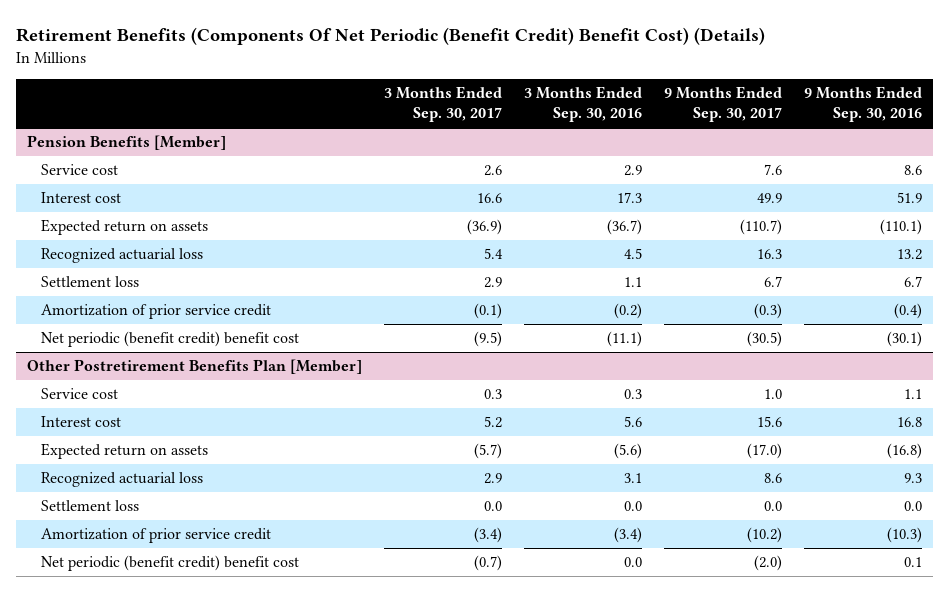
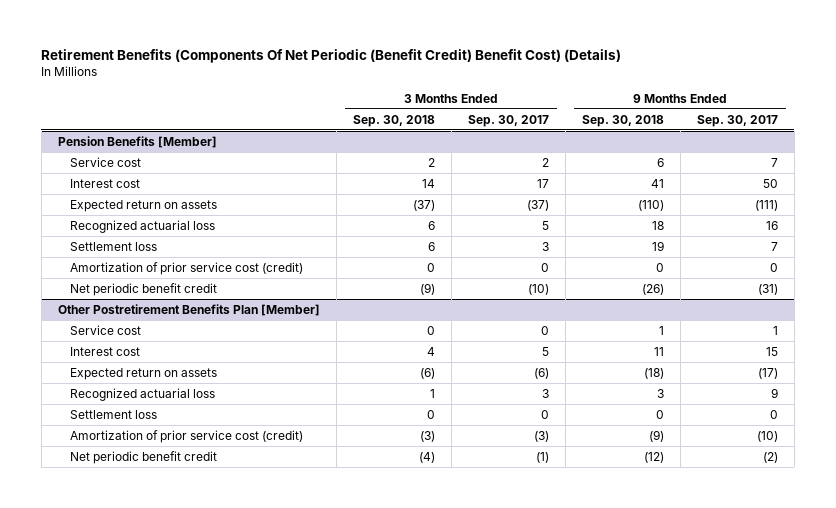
- | 3 Months Ended Sep. 30, 2017 | 3 Months Ended Sep. 30, 2016 | 9 Months Ended Sep. 30, 2017 | 9 Months Ended Sep. 30, 2016
+ | 3 Months Ended Sep. 30, 2018 | 3 Months Ended Sep. 30, 2017 | 9 Months Ended Sep. 30, 2018 | 9 Months Ended Sep. 30, 2017
@ Pension Benefits [Member]
- Service cost | 2.6 | 2.9 | 7.6 | 8.6
- Interest cost | 16.6 | 17.3 | 49.9 | 51.9
- Expected return on assets | (36.9) | (36.7) | (110.7) | (110.1)
- Recognized actuarial loss | 5.4 | 4.5 | 16.3 | 13.2
- Settlement loss | 2.9 | 1.1 | 6.7 | 6.7
- Amortization of prior service credit | (0.1) | (0.2) | (0.3) | (0.4)
- Net periodic (benefit credit) benefit cost | (9.5) | (11.1) | (30.5) | (30.1)
+ Service cost | 2 | 2 | 6 | 7
+ Interest cost | 14 | 17 | 41 | 50
+ Expected return on assets | (37) | (37) | (110) | (111)
+ Recognized actuarial loss | 6 | 5 | 18 | 16
+ Settlement loss | 6 | 3 | 19 | 7
+ Amortization of prior service cost (credit) | 0 | 0 | 0 | 0
+ Net periodic benefit credit | (9) | (10) | (26) | (31)
@ Other Postretirement Benefits Plan [Member]
- Service cost | 0.3 | 0.3 | 1.0 | 1.1
- Interest cost | 5.2 | 5.6 | 15.6 | 16.8
- Expected return on assets | (5.7) | (5.6) | (17.0) | (16.8)
- Recognized actuarial loss | 2.9 | 3.1 | 8.6 | 9.3
- Settlement loss | 0.0 | 0.0 | 0.0 | 0.0
- Amortization of prior service credit | (3.4) | (3.4) | (10.2) | (10.3)
- Net periodic (benefit credit) benefit cost | (0.7) | 0.0 | (2.0) | 0.1
+ Service cost | 0 | 0 | 1 | 1
+ Interest cost | 4 | 5 | 11 | 15
+ Expected return on assets | (6) | (6) | (18) | (17)
+ Recognized actuarial loss | 1 | 3 | 3 | 9
+ Settlement loss | 0 | 0 | 0 | 0
+ Amortization of prior service cost (credit) | (3) | (3) | (9) | (10)
+ Net periodic benefit credit | (4) | (1) | (12) | (2)

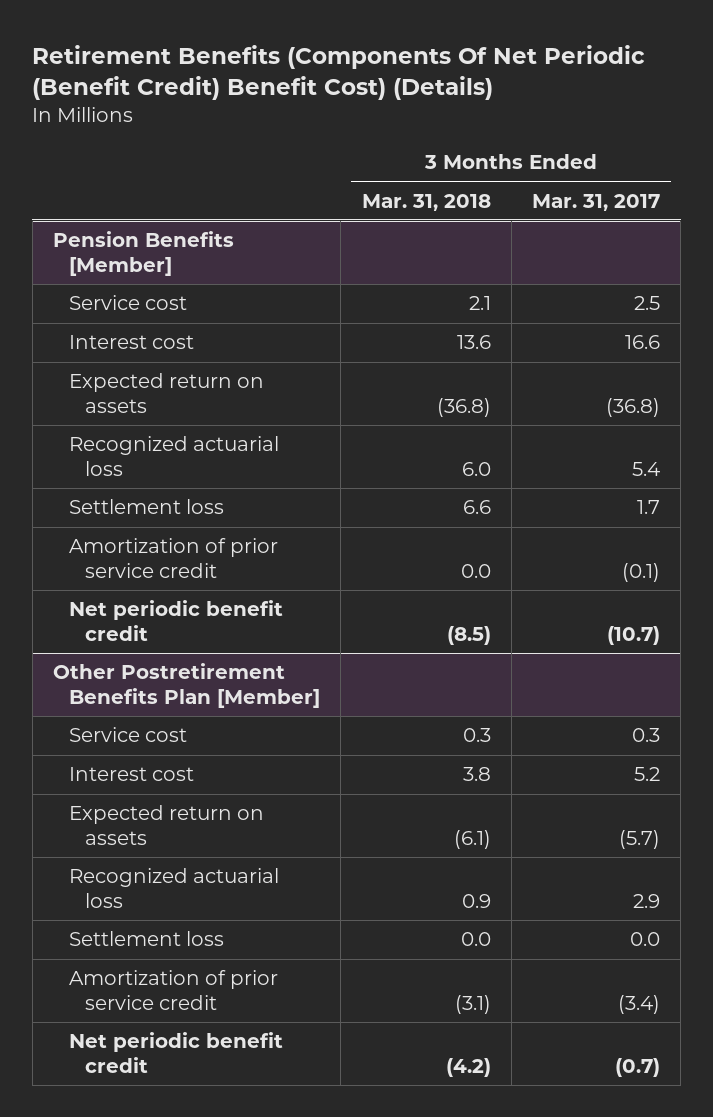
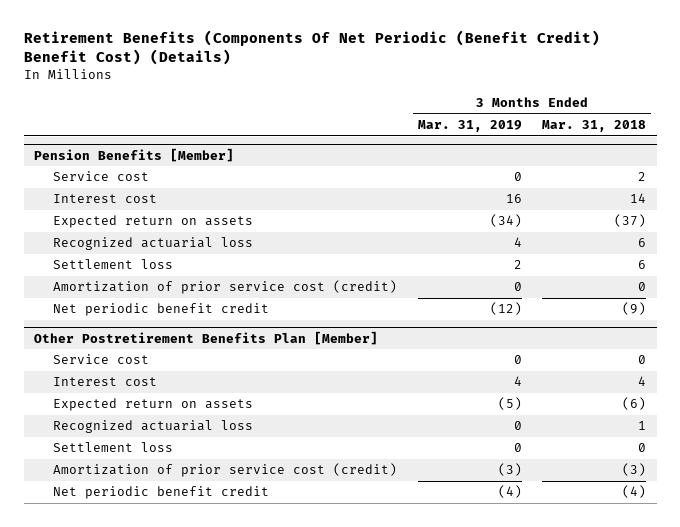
- | 3 Months Ended Mar. 31, 2018 | 3 Months Ended Mar. 31, 2017
+ | 3 Months Ended Mar. 31, 2019 | 3 Months Ended Mar. 31, 2018
@ Pension Benefits [Member]
- Service cost | 2.1 | 2.5
- Interest cost | 13.6 | 16.6
- Expected return on assets | (36.8) | (36.8)
- Recognized actuarial loss | 6.0 | 5.4
- Settlement loss | 6.6 | 1.7
- Amortization of prior service credit | 0.0 | (0.1)
- Net periodic benefit credit | (8.5) | (10.7)
+ Service cost | 0 | 2
+ Interest cost | 16 | 14
+ Expected return on assets | (34) | (37)
+ Recognized actuarial loss | 4 | 6
+ Settlement loss | 2 | 6
+ Amortization of prior service cost (credit) | 0 | 0
+ Net periodic benefit credit | (12) | (9)
@ Other Postretirement Benefits Plan [Member]
- Service cost | 0.3 | 0.3
- Interest cost | 3.8 | 5.2
- Expected return on assets | (6.1) | (5.7)
- Recognized actuarial loss | 0.9 | 2.9
- Settlement loss | 0.0 | 0.0
- Amortization of prior service credit | (3.1) | (3.4)
- Net periodic benefit credit | (4.2) | (0.7)
+ Service cost | 0 | 0
+ Interest cost | 4 | 4
+ Expected return on assets | (5) | (6)
+ Recognized actuarial loss | 0 | 1
+ Settlement loss | 0 | 0
+ Amortization of prior service cost (credit) | (3) | (3)
+ Net periodic benefit credit | (4) | (4)

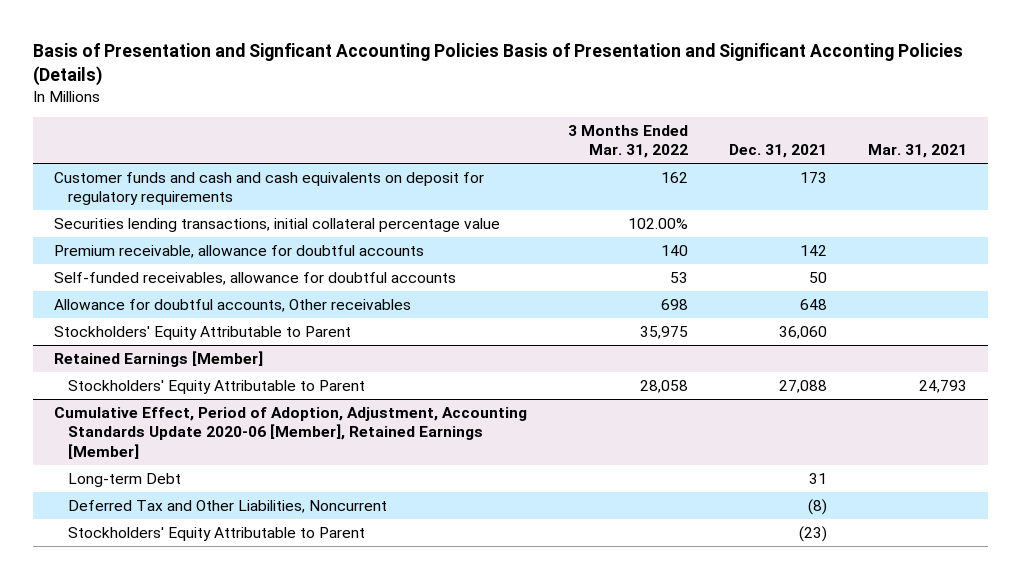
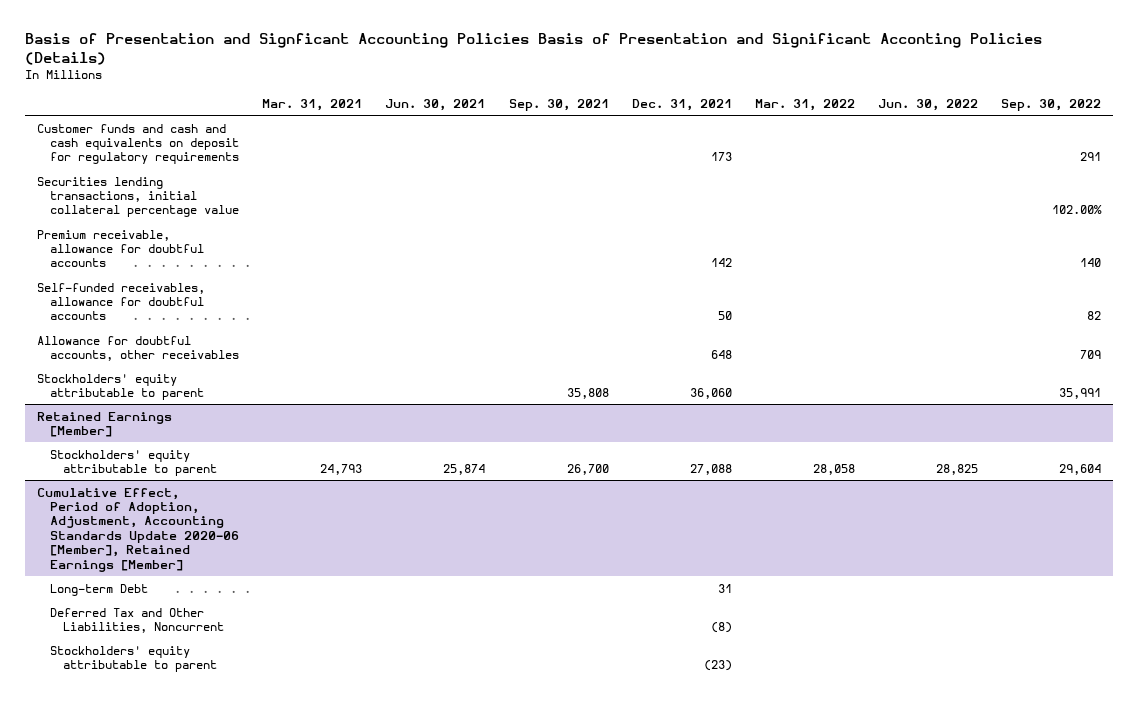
- | 3 Months Ended Mar. 31, 2022 | Dec. 31, 2021 | Mar. 31, 2021
+ | Mar. 31, 2021 | Jun. 30, 2021 | Sep. 30, 2021 | Dec. 31, 2021 | Mar. 31, 2022 | Jun. 30, 2022 | Sep. 30, 2022
- Allowance for doubtful accounts, Other receivables | 698 | 648 |
- Stockholders' Equity Attributable to Parent | 35,975 | 36,060 |
+ Allowance for doubtful accounts, other receivables | | | | 648 | | | 709
+ Stockholders' equity attributable to parent | | | 35,808 | 36,060 | | | 35,991
@ Retained Earnings [Member]
- Stockholders' Equity Attributable to Parent | 28,058 | 27,088 | 24,793
+ Stockholders' equity attributable to parent | 24,793 | 25,874 | 26,700 | 27,088 | 28,058 | 28,825 | 29,604
@ Cumulative Effect, Period of Adoption, Adjustment, Accounting Standards Update 2020-06 [Member], Retained Earnings [Member]
- Stockholders' Equity Attributable to Parent | | (23) |
+ Stockholders' equity attributable to parent | | | | (23) | | |

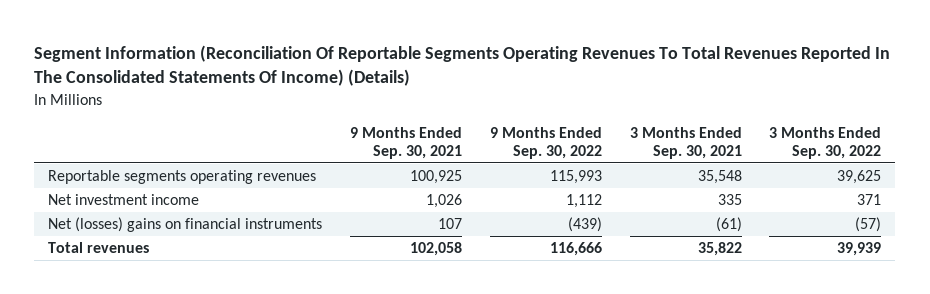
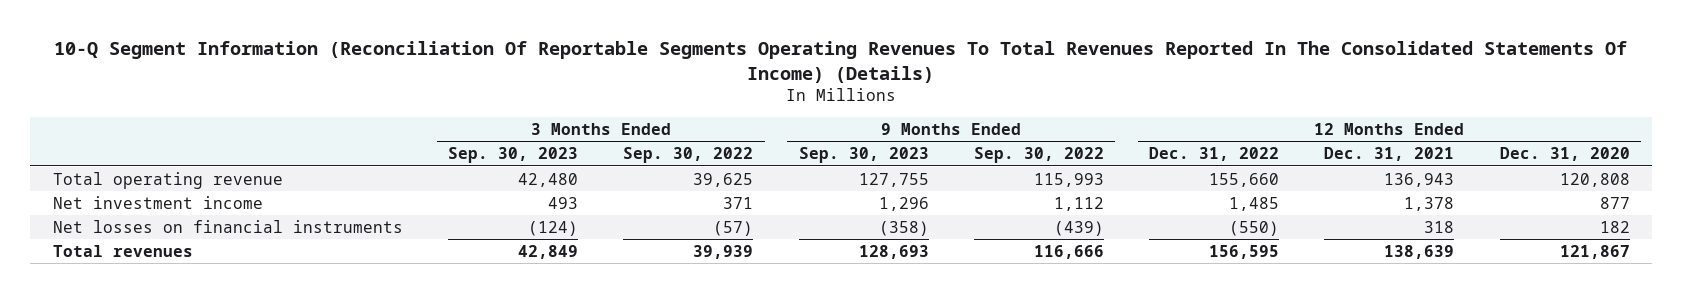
- Segment Information (Reconciliation Of Reportable Segments Operating Revenues To Total Revenues Reported In The Consolidated Statements Of Income) (Details)
+ 10-Q Segment Information (Reconciliation Of Reportable Segments Operating Revenues To Total Revenues Reported In The Consolidated Statements Of Income) (Details)
- | 9 Months Ended Sep. 30, 2021 | 9 Months Ended Sep. 30, 2022 | 3 Months Ended Sep. 30, 2021 | 3 Months Ended Sep. 30, 2022
+ | 3 Months Ended Sep. 30, 2023 | 3 Months Ended Sep. 30, 2022 | 9 Months Ended Sep. 30, 2023 | 9 Months Ended Sep. 30, 2022 | 12 Months Ended Dec. 31, 2022 | 12 Months Ended Dec. 31, 2021 | 12 Months Ended Dec. 31, 2020
- Reportable segments operating revenues | 100,925 | 115,993 | 35,548 | 39,625
+ Total operating revenue | 42,480 | 39,625 | 127,755 | 115,993 | 155,660 | 136,943 | 120,808
- Net (losses) gains on financial instruments | 107 | (439) | (61) | (57)
+ Net losses on financial instruments | (124) | (57) | (358) | (439) | (550) | 318 | 182

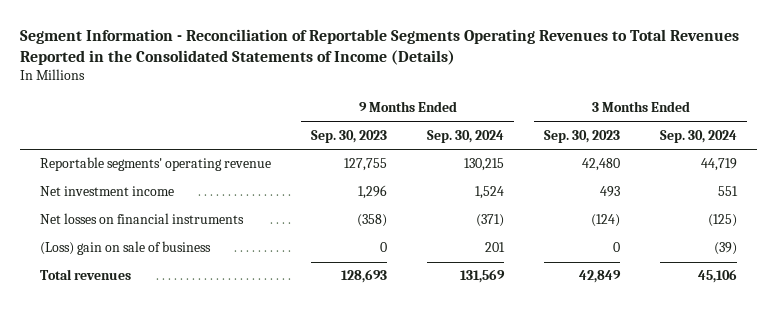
- 10-Q Segment Information (Reconciliation Of Reportable Segments Operating Revenues To Total Revenues Reported In The Consolidated Statements Of Income) (Details)
+ Segment Information - Reconciliation of Reportable Segments Operating Revenues to Total Revenues Reported in the Consolidated Statements of Income (Details)
- | 3 Months Ended Sep. 30, 2023 | 3 Months Ended Sep. 30, 2022 | 9 Months Ended Sep. 30, 2023 | 9 Months Ended Sep. 30, 2022 | 12 Months Ended Dec. 31, 2022 | 12 Months Ended Dec. 31, 2021 | 12 Months Ended Dec. 31, 2020
+ | 9 Months Ended Sep. 30, 2023 | 9 Months Ended Sep. 30, 2024 | 3 Months Ended Sep. 30, 2023 | 3 Months Ended Sep. 30, 2024
- Total operating revenue | 42,480 | 39,625 | 127,755 | 115,993 | 155,660 | 136,943 | 120,808
+ Reportable segments' operating revenue | 127,755 | 130,215 | 42,480 | 44,719
+ (Loss) gain on sale of business | 0 | 201 | 0 | (39)

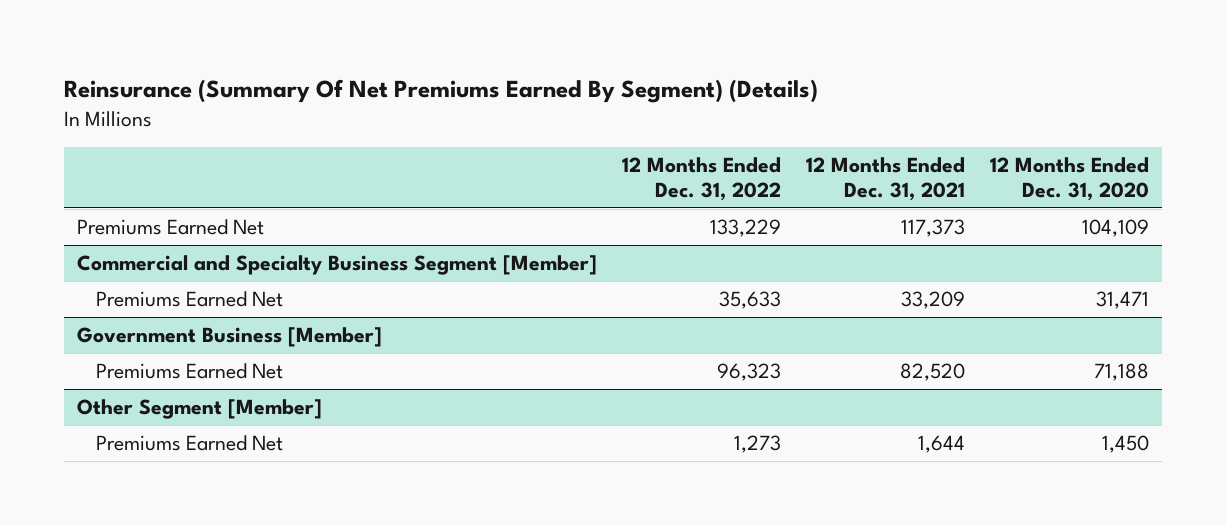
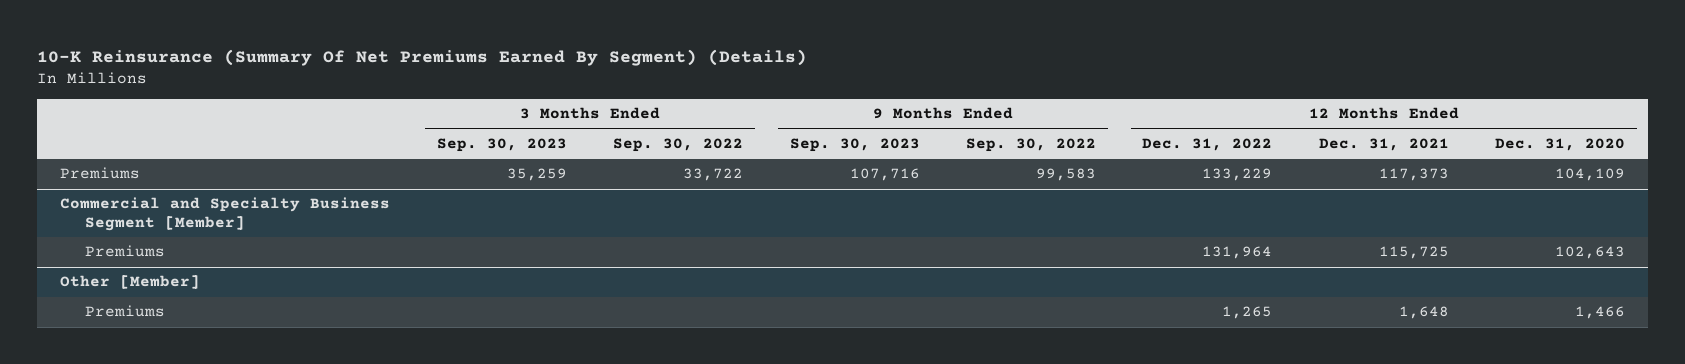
- Reinsurance (Summary Of Net Premiums Earned By Segment) (Details)
+ 10-K Reinsurance (Summary Of Net Premiums Earned By Segment) (Details)
- | 12 Months Ended Dec. 31, 2022 | 12 Months Ended Dec. 31, 2021 | 12 Months Ended Dec. 31, 2020
+ | 3 Months Ended Sep. 30, 2023 | 3 Months Ended Sep. 30, 2022 | 9 Months Ended Sep. 30, 2023 | 9 Months Ended Sep. 30, 2022 | 12 Months Ended Dec. 31, 2022 | 12 Months Ended Dec. 31, 2021 | 12 Months Ended Dec. 31, 2020
- Premiums Earned Net | 133,229 | 117,373 | 104,109
+ Premiums | 35,259 | 33,722 | 107,716 | 99,583 | 133,229 | 117,373 | 104,109
@ Commercial and Specialty Business Segment [Member]
- Premiums Earned Net | 35,633 | 33,209 | 31,471
- Government Business [Member]
- Premiums Earned Net | 96,323 | 82,520 | 71,188
- Other Segment [Member]
- Premiums Earned Net | 1,273 | 1,644 | 1,450
@ Commercial and Specialty Business Segment [Member]
+ Premiums | | | | | 131,964 | 115,725 | 102,643
+ Other [Member]
+ Premiums | | | | | 1,265 | 1,648 | 1,466

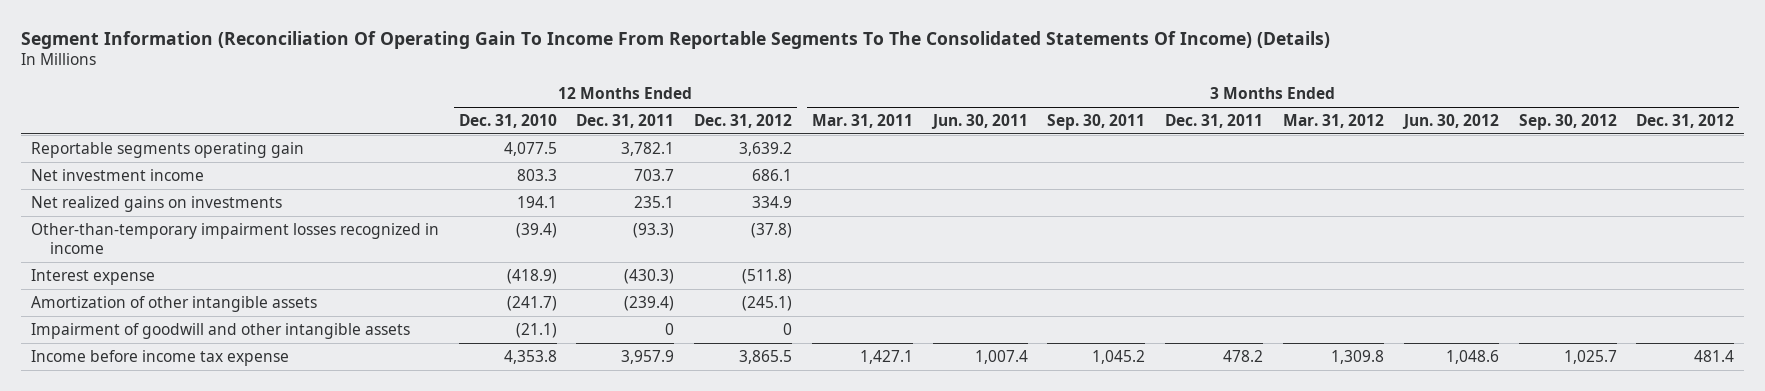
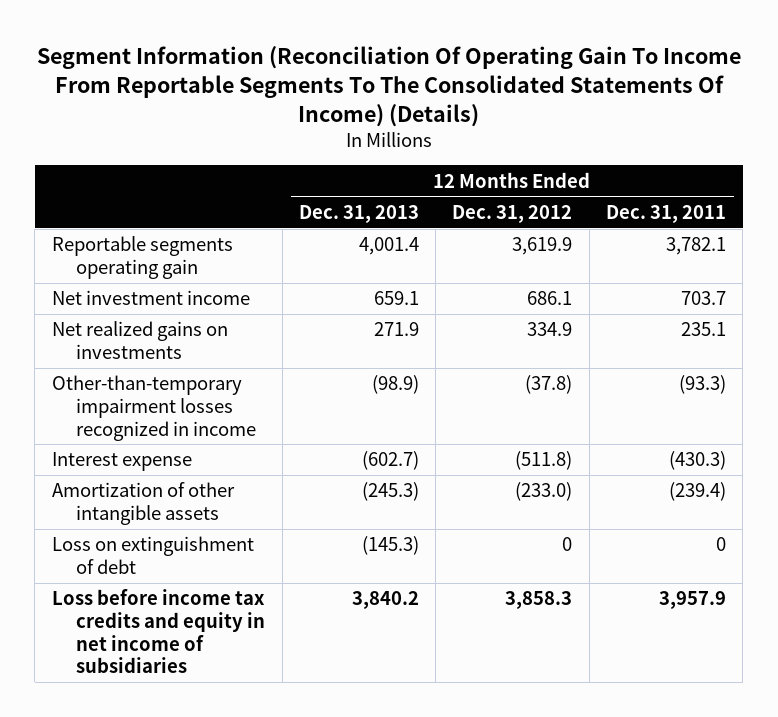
- | 12 Months Ended Dec. 31, 2010 | 12 Months Ended Dec. 31, 2011 | 12 Months Ended Dec. 31, 2012 | 3 Months Ended Mar. 31, 2011 | 3 Months Ended Jun. 30, 2011 | 3 Months Ended Sep. 30, 2011 | 3 Months Ended Dec. 31, 2011 | 3 Months Ended Mar. 31, 2012 | 3 Months Ended Jun. 30, 2012 | 3 Months Ended Sep. 30, 2012 | 3 Months Ended Dec. 31, 2012
+ | 12 Months Ended Dec. 31, 2013 | 12 Months Ended Dec. 31, 2012 | 12 Months Ended Dec. 31, 2011
- Reportable segments operating gain | 4,077.5 | 3,782.1 | 3,639.2 | | | | | | | |
+ Reportable segments operating gain | 4,001.4 | 3,619.9 | 3,782.1
- Amortization of other intangible assets | (241.7) | (239.4) | (245.1) | | | | | | | |
- Impairment of goodwill and other intangible assets | (21.1) | 0 | 0 | | | | | | | |
- Income before income tax expense | 4,353.8 | 3,957.9 | 3,865.5 | 1,427.1 | 1,007.4 | 1,045.2 | 478.2 | 1,309.8 | 1,048.6 | 1,025.7 | 481.4
+ Amortization of other intangible assets | (245.3) | (233.0) | (239.4)
+ Loss on extinguishment of debt | (145.3) | 0 | 0
+ Loss before income tax credits and equity in net income of subsidiaries | 3,840.2 | 3,858.3 | 3,957.9

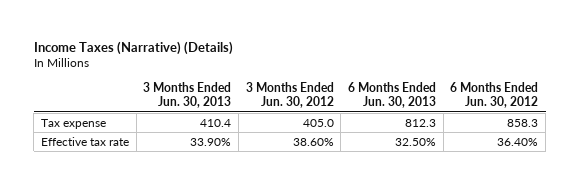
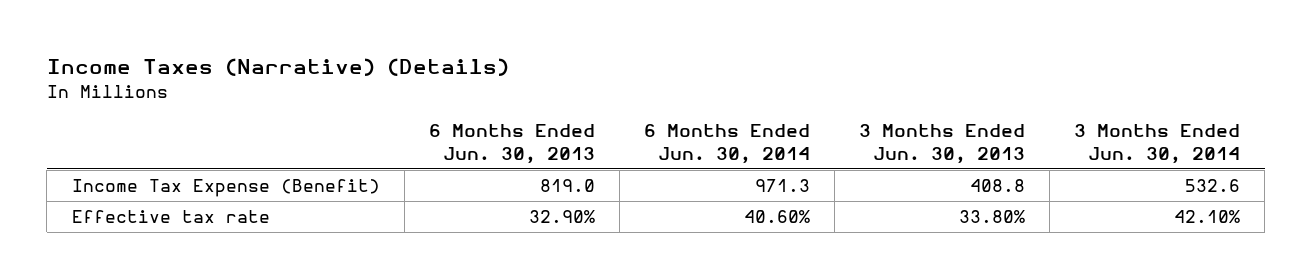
- | 3 Months Ended Jun. 30, 2013 | 3 Months Ended Jun. 30, 2012 | 6 Months Ended Jun. 30, 2013 | 6 Months Ended Jun. 30, 2012
+ | 6 Months Ended Jun. 30, 2013 | 6 Months Ended Jun. 30, 2014 | 3 Months Ended Jun. 30, 2013 | 3 Months Ended Jun. 30, 2014
- Tax expense | 410.4 | 405.0 | 812.3 | 858.3
- Effective tax rate | 33.90% | 38.60% | 32.50% | 36.40%
+ Income Tax Expense (Benefit) | 819.0 | 971.3 | 408.8 | 532.6
+ Effective tax rate | 32.90% | 40.60% | 33.80% | 42.10%

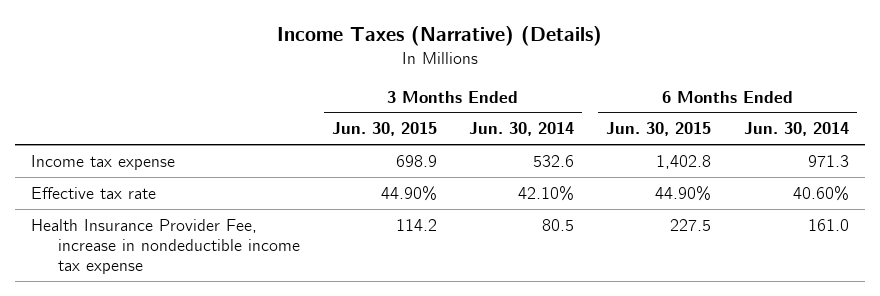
- | 6 Months Ended Jun. 30, 2013 | 6 Months Ended Jun. 30, 2014 | 3 Months Ended Jun. 30, 2013 | 3 Months Ended Jun. 30, 2014
+ | 3 Months Ended Jun. 30, 2015 | 3 Months Ended Jun. 30, 2014 | 6 Months Ended Jun. 30, 2015 | 6 Months Ended Jun. 30, 2014
- Income Tax Expense (Benefit) | 819.0 | 971.3 | 408.8 | 532.6
+ Income tax expense | 698.9 | 532.6 | 1,402.8 | 971.3
+ Health Insurance Provider Fee, increase in nondeductible income tax expense | 114.2 | 80.5 | 227.5 | 161.0

